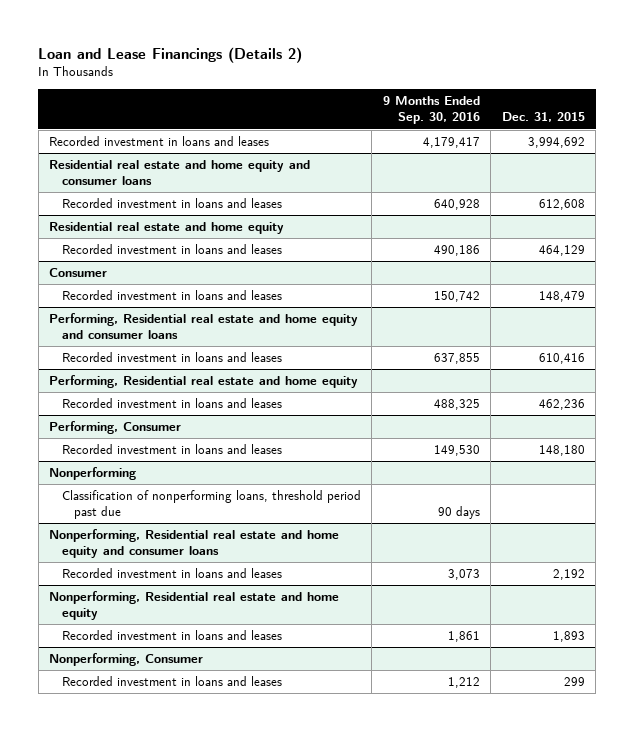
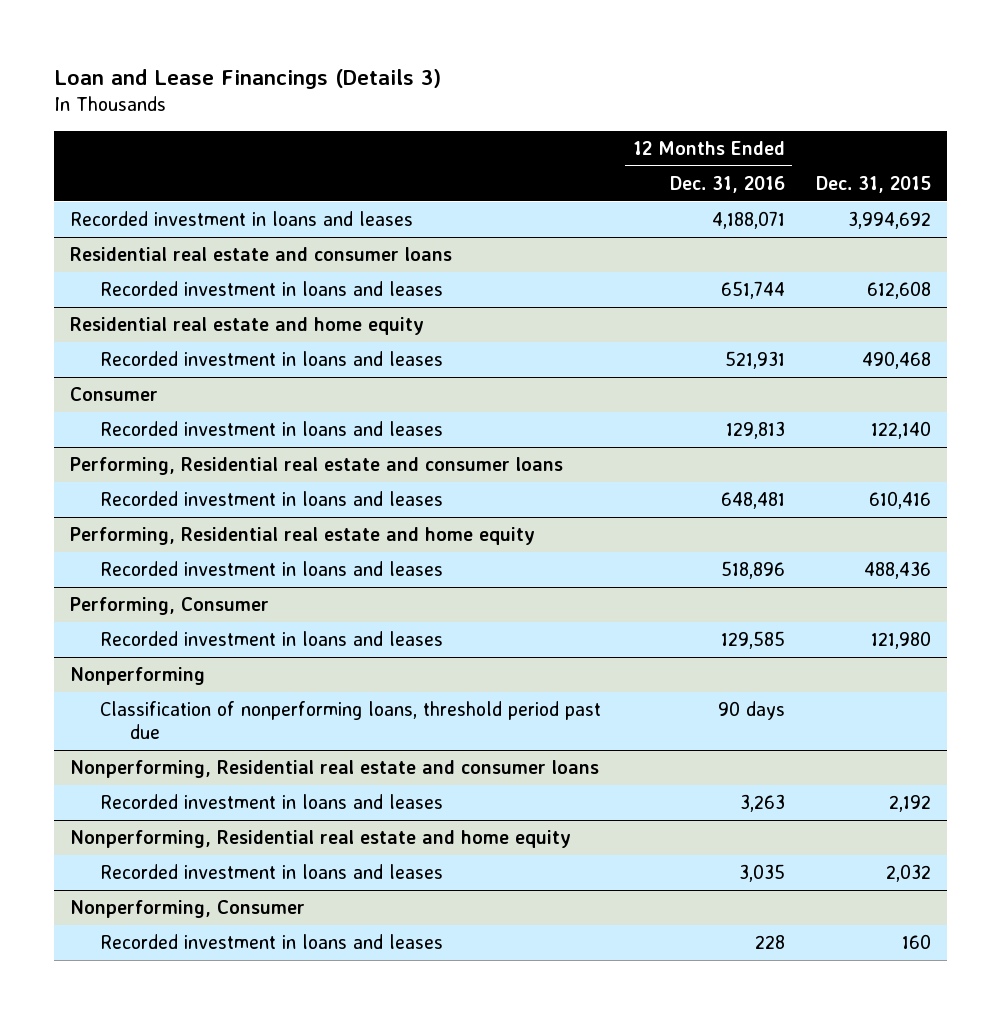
- Loan and Lease Financings (Details 2)
+ Loan and Lease Financings (Details 3)
- | 9 Months Ended Sep. 30, 2016 | Dec. 31, 2015
+ | 12 Months Ended Dec. 31, 2016 | Dec. 31, 2015
- Residential real estate and home equity and consumer loans
+ Residential real estate and consumer loans
@ Residential real estate and home equity
- Recorded investment in loans and leases | 490,186 | 464,129
+ Recorded investment in loans and leases | 521,931 | 490,468
@ Consumer
- Recorded investment in loans and leases | 150,742 | 148,479
- Performing, Residential real estate and home equity and consumer loans
@ Consumer
+ Recorded investment in loans and leases | 129,813 | 122,140
+ Performing, Residential real estate and consumer loans
@ Performing, Residential real estate and home equity
- Recorded investment in loans and leases | 488,325 | 462,236
+ Recorded investment in loans and leases | 518,896 | 488,436
@ Performing, Consumer
- Recorded investment in loans and leases | 149,530 | 148,180
+ Recorded investment in loans and leases | 129,585 | 121,980
- Nonperforming, Residential real estate and home equity and consumer loans
+ Nonperforming, Residential real estate and consumer loans
@ Nonperforming, Residential real estate and home equity
- Recorded investment in loans and leases | 1,861 | 1,893
+ Recorded investment in loans and leases | 3,035 | 2,032
@ Nonperforming, Consumer
- Recorded investment in loans and leases | 1,212 | 299
+ Recorded investment in loans and leases | 228 | 160

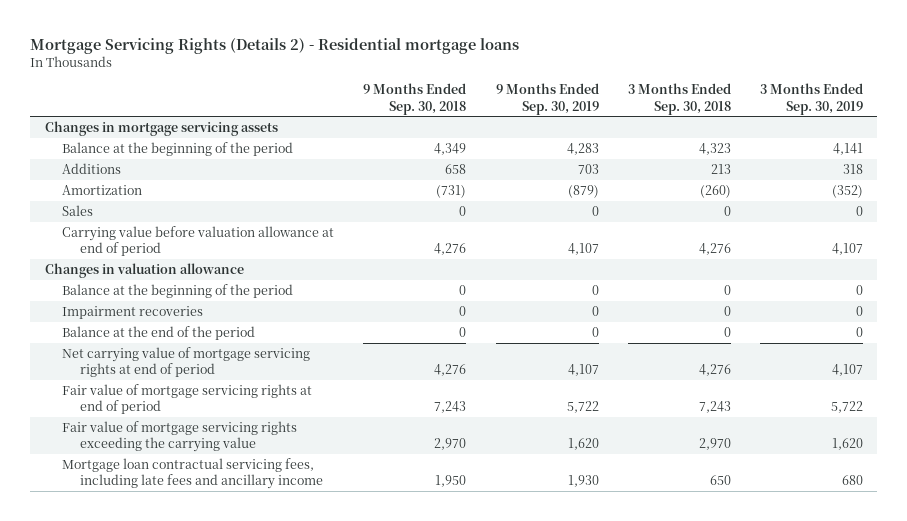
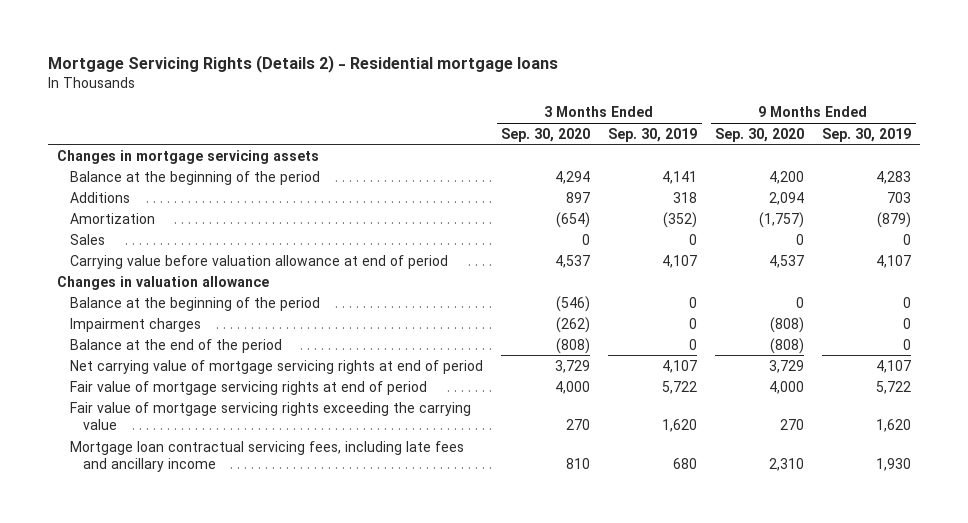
- | 9 Months Ended Sep. 30, 2018 | 9 Months Ended Sep. 30, 2019 | 3 Months Ended Sep. 30, 2018 | 3 Months Ended Sep. 30, 2019
+ | 3 Months Ended Sep. 30, 2020 | 3 Months Ended Sep. 30, 2019 | 9 Months Ended Sep. 30, 2020 | 9 Months Ended Sep. 30, 2019
- Impairment recoveries | 0 | 0 | 0 | 0
+ Impairment charges | (262) | 0 | (808) | 0

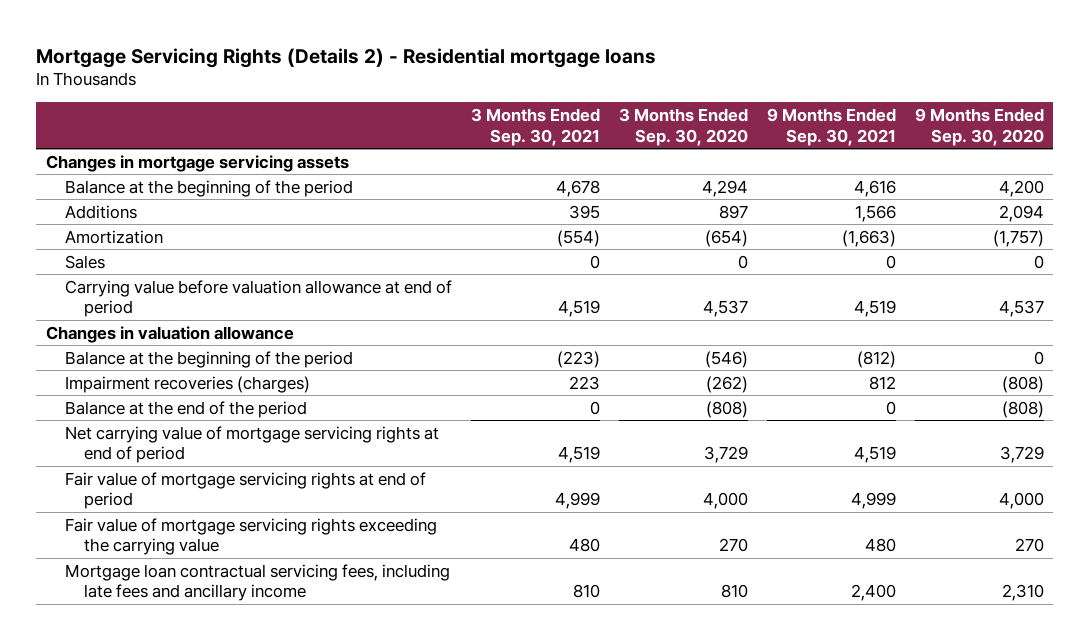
- | 3 Months Ended Sep. 30, 2020 | 3 Months Ended Sep. 30, 2019 | 9 Months Ended Sep. 30, 2020 | 9 Months Ended Sep. 30, 2019
+ | 3 Months Ended Sep. 30, 2021 | 3 Months Ended Sep. 30, 2020 | 9 Months Ended Sep. 30, 2021 | 9 Months Ended Sep. 30, 2020
- Impairment charges | (262) | 0 | (808) | 0
+ Impairment recoveries (charges) | 223 | (262) | 812 | (808)

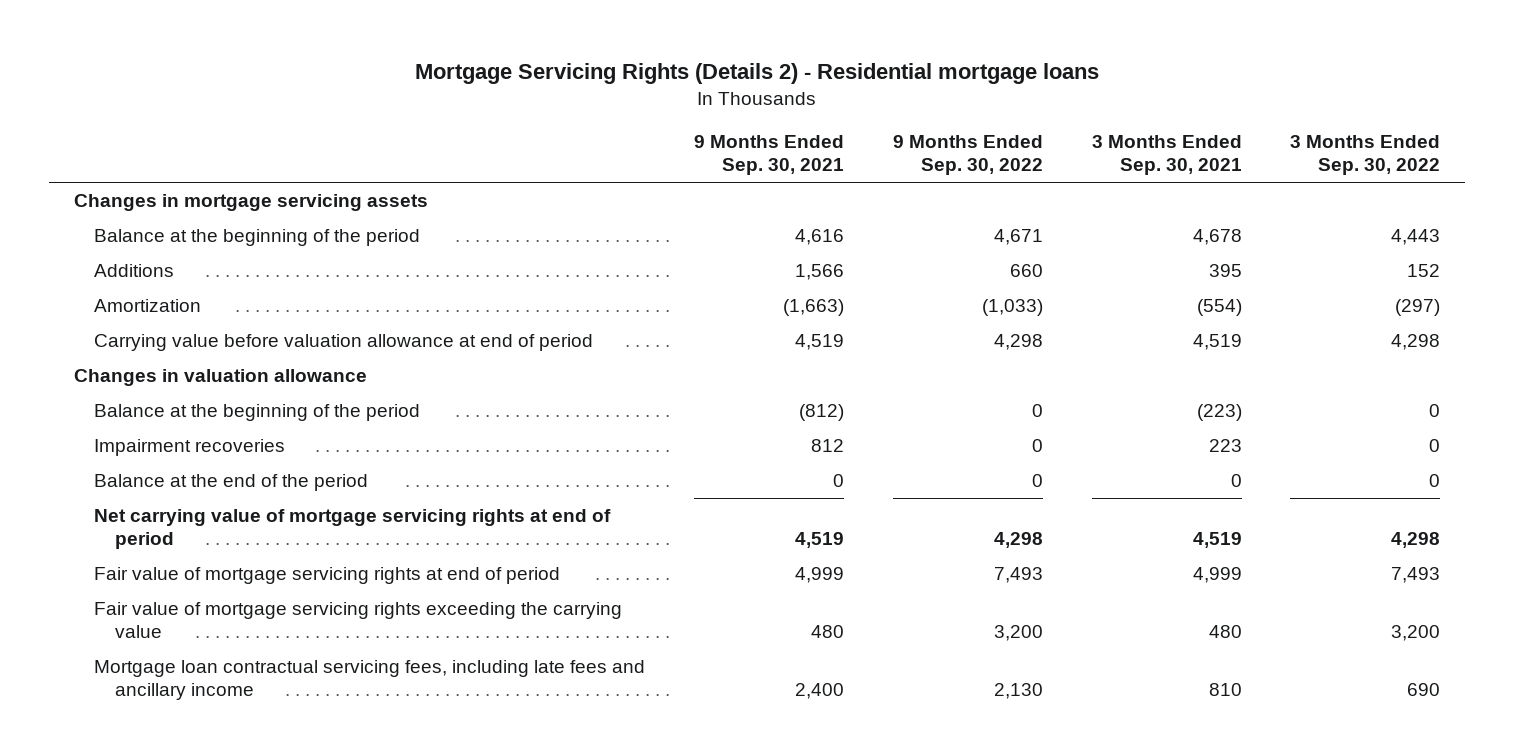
- | 3 Months Ended Sep. 30, 2021 | 3 Months Ended Sep. 30, 2020 | 9 Months Ended Sep. 30, 2021 | 9 Months Ended Sep. 30, 2020
+ | 9 Months Ended Sep. 30, 2021 | 9 Months Ended Sep. 30, 2022 | 3 Months Ended Sep. 30, 2021 | 3 Months Ended Sep. 30, 2022
- Sales | 0 | 0 | 0 | 0
- Impairment recoveries (charges) | 223 | (262) | 812 | (808)
+ Impairment recoveries | 812 | 0 | 223 | 0

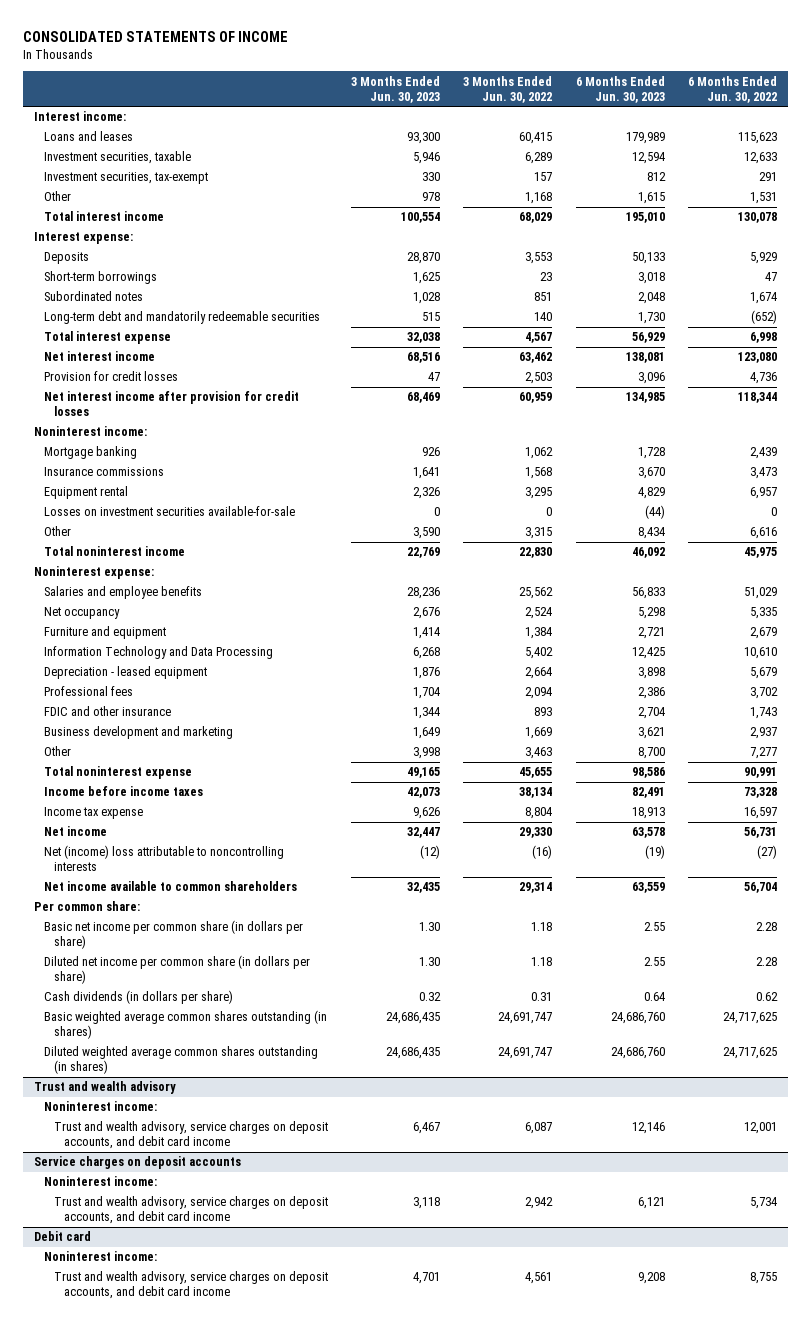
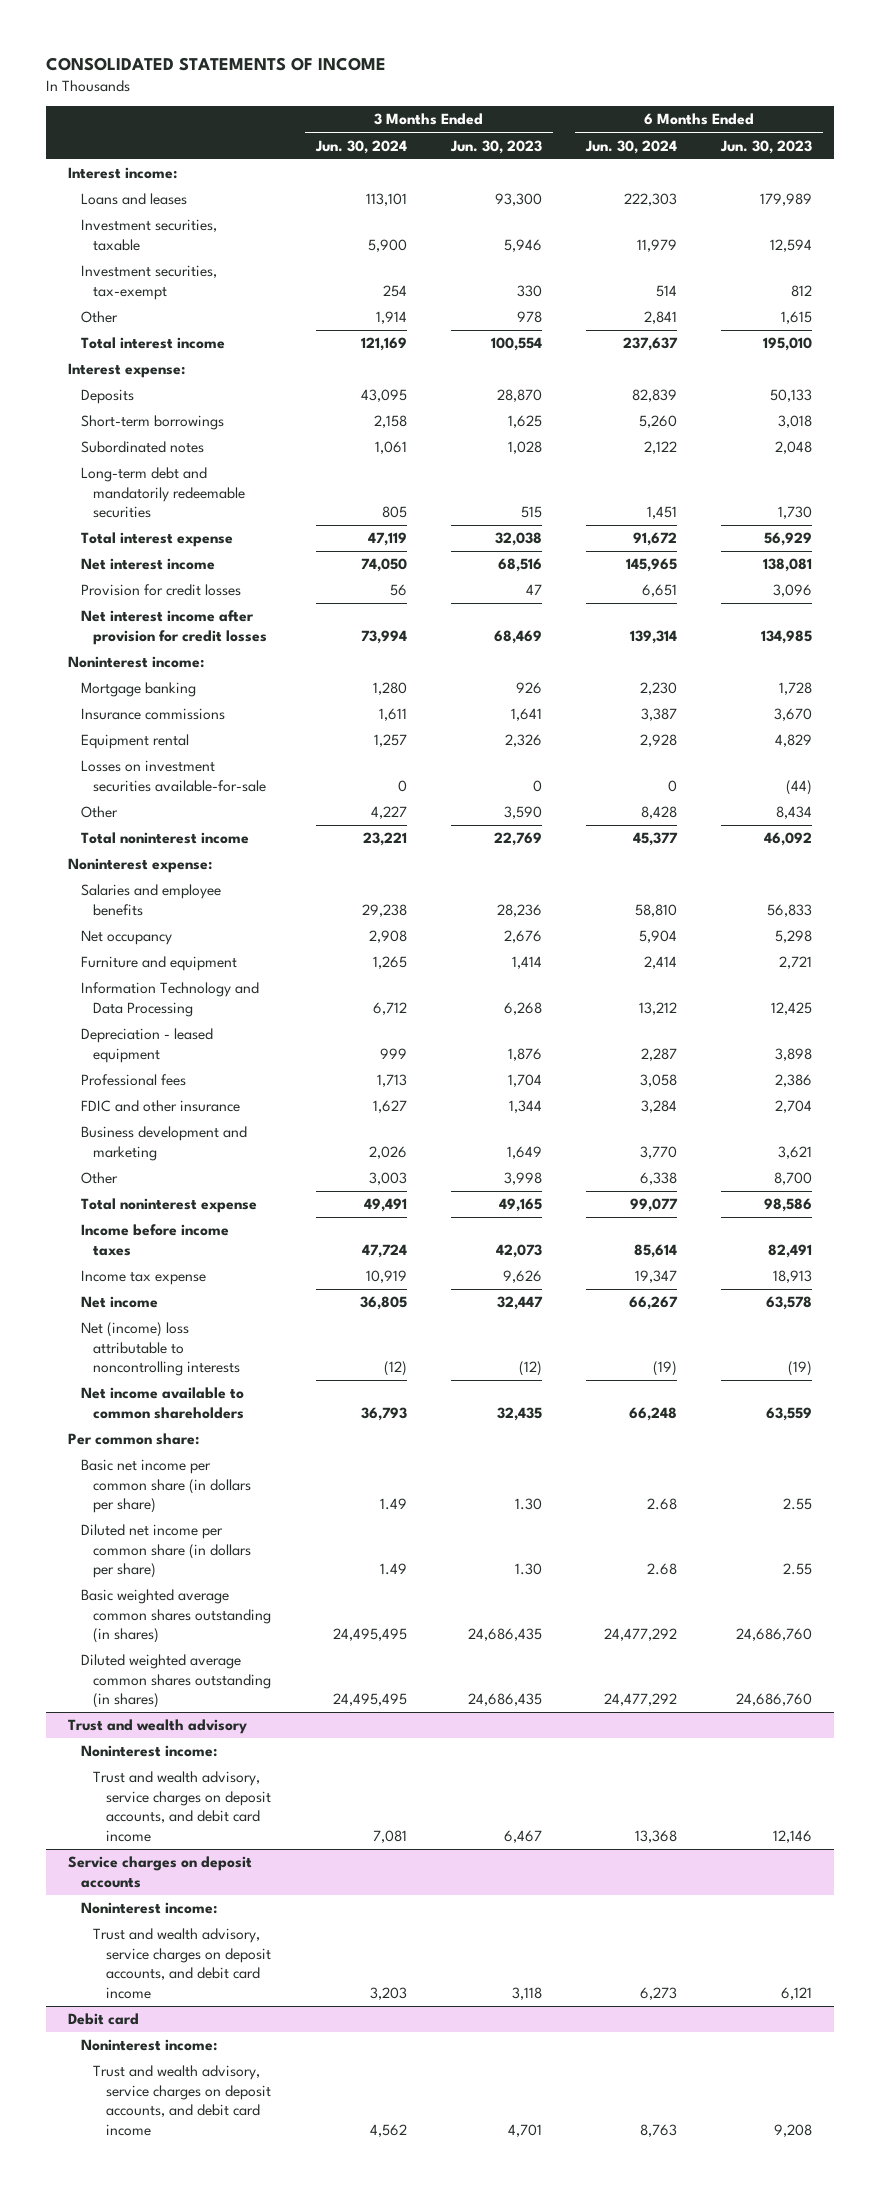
- | 3 Months Ended Jun. 30, 2023 | 3 Months Ended Jun. 30, 2022 | 6 Months Ended Jun. 30, 2023 | 6 Months Ended Jun. 30, 2022
+ | 3 Months Ended Jun. 30, 2024 | 3 Months Ended Jun. 30, 2023 | 6 Months Ended Jun. 30, 2024 | 6 Months Ended Jun. 30, 2023
- Cash dividends (in dollars per share) | 0.32 | 0.31 | 0.64 | 0.62

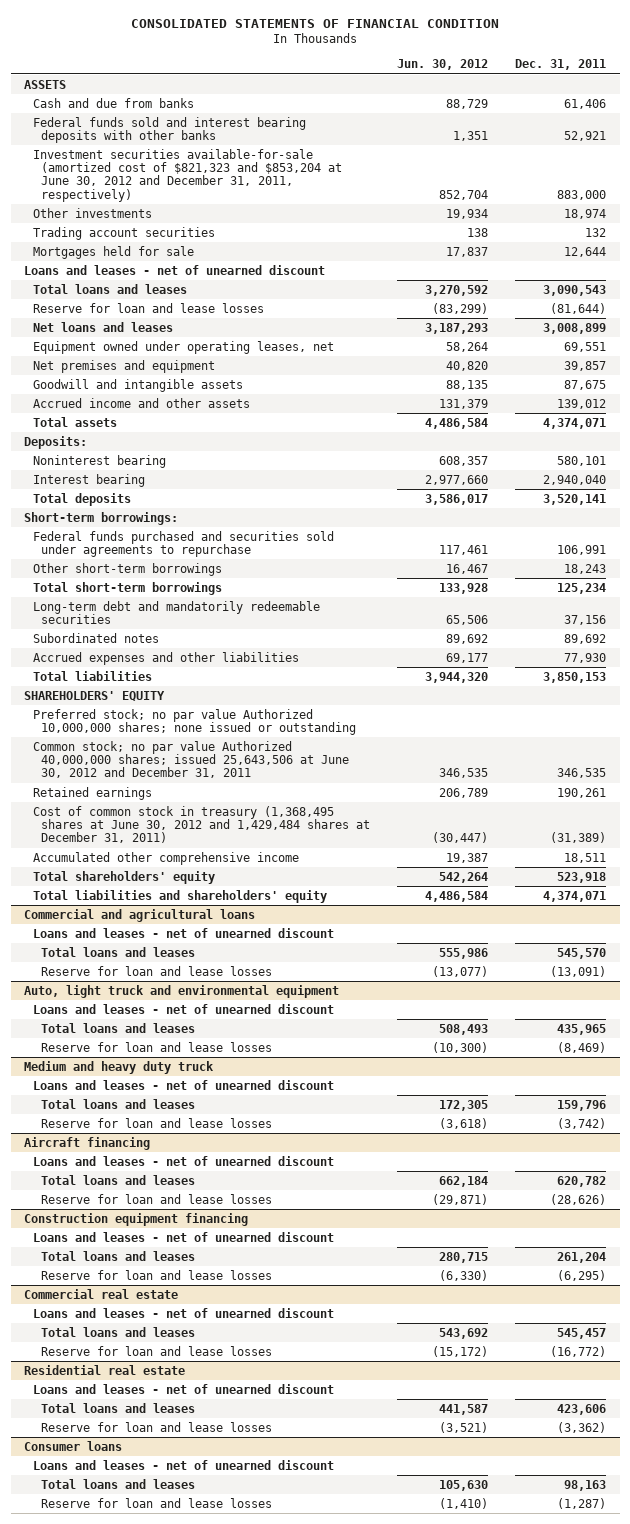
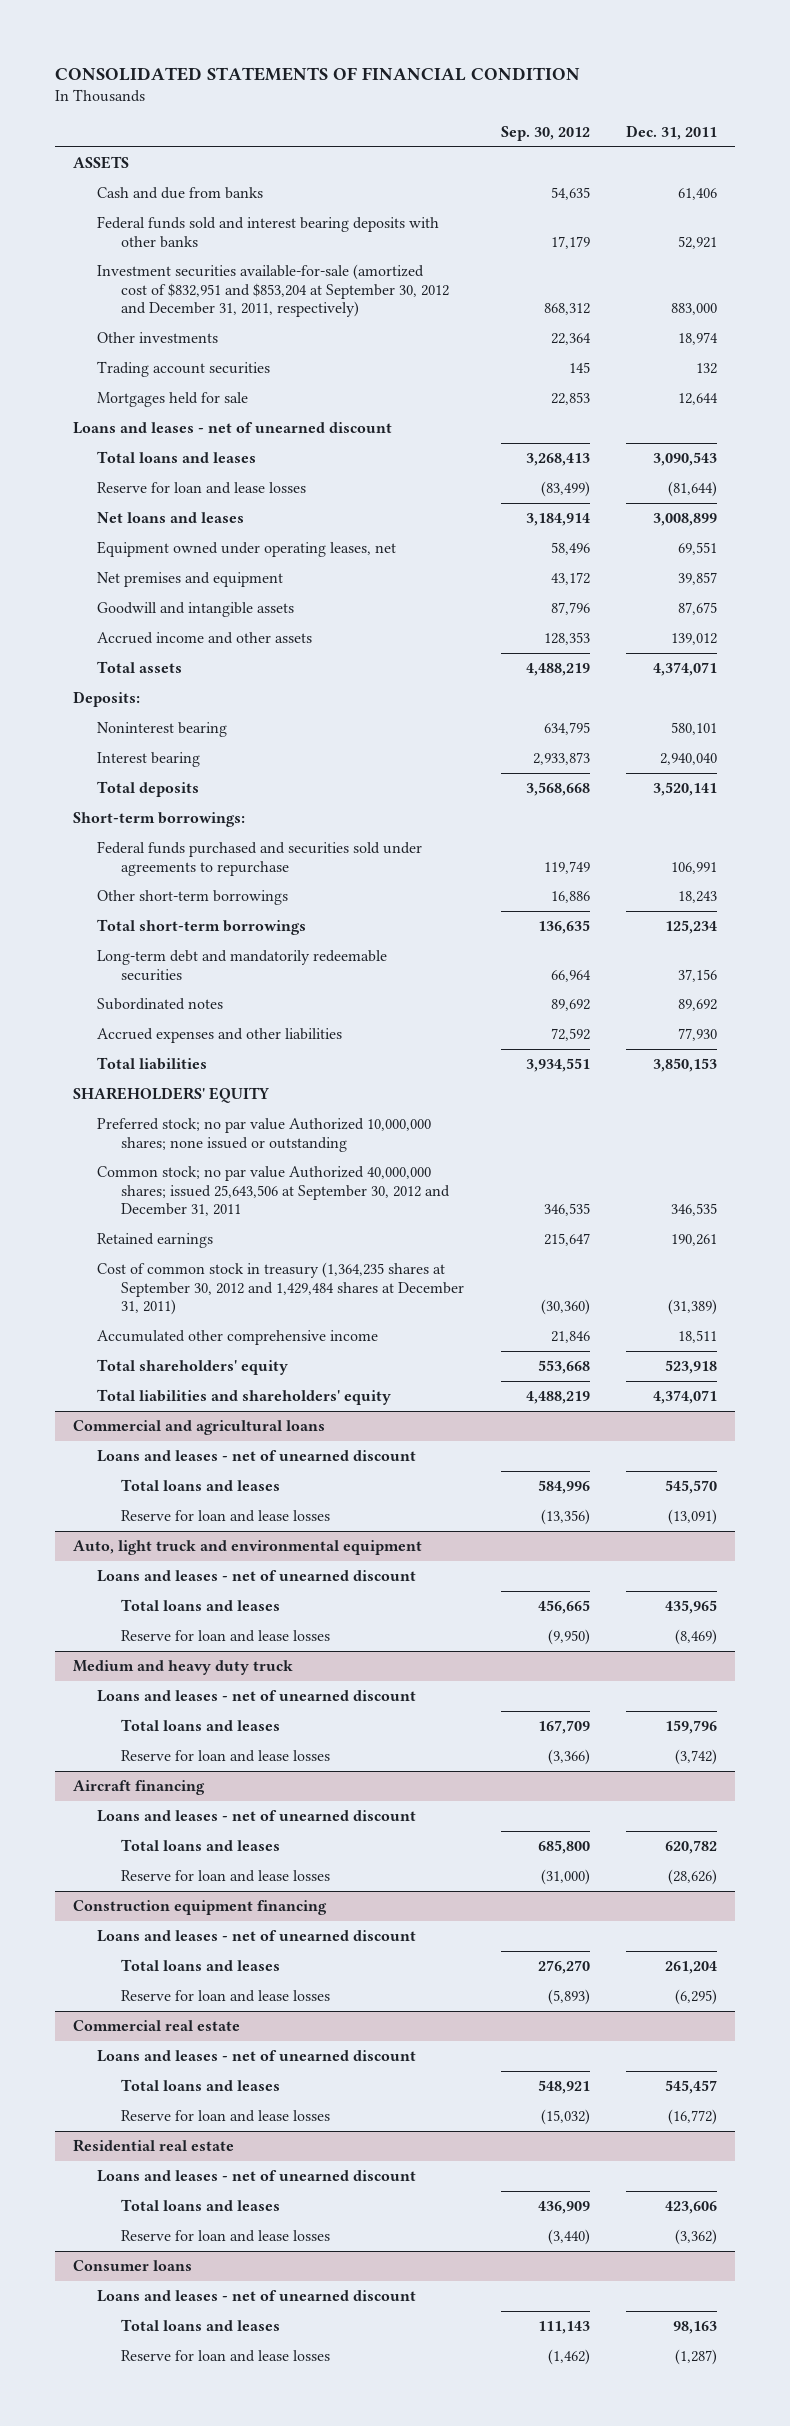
- | Jun. 30, 2012 | Dec. 31, 2011
+ | Sep. 30, 2012 | Dec. 31, 2011
- Investment securities available-for-sale (amortized cost of $821,323 and $853,204 at June 30, 2012 and December 31, 2011, respectively) | 852,704 | 883,000
+ Investment securities available-for-sale (amortized cost of $832,951 and $853,204 at September 30, 2012 and December 31, 2011, respectively) | 868,312 | 883,000
- Common stock; no par value Authorized 40,000,000 shares; issued 25,643,506 at June 30, 2012 and December 31, 2011 | 346,535 | 346,535
+ Common stock; no par value Authorized 40,000,000 shares; issued 25,643,506 at September 30, 2012 and December 31, 2011 | 346,535 | 346,535
- Cost of common stock in treasury (1,368,495 shares at June 30, 2012 and 1,429,484 shares at December 31, 2011) | (30,447) | (31,389)
+ Cost of common stock in treasury (1,364,235 shares at September 30, 2012 and 1,429,484 shares at December 31, 2011) | (30,360) | (31,389)

